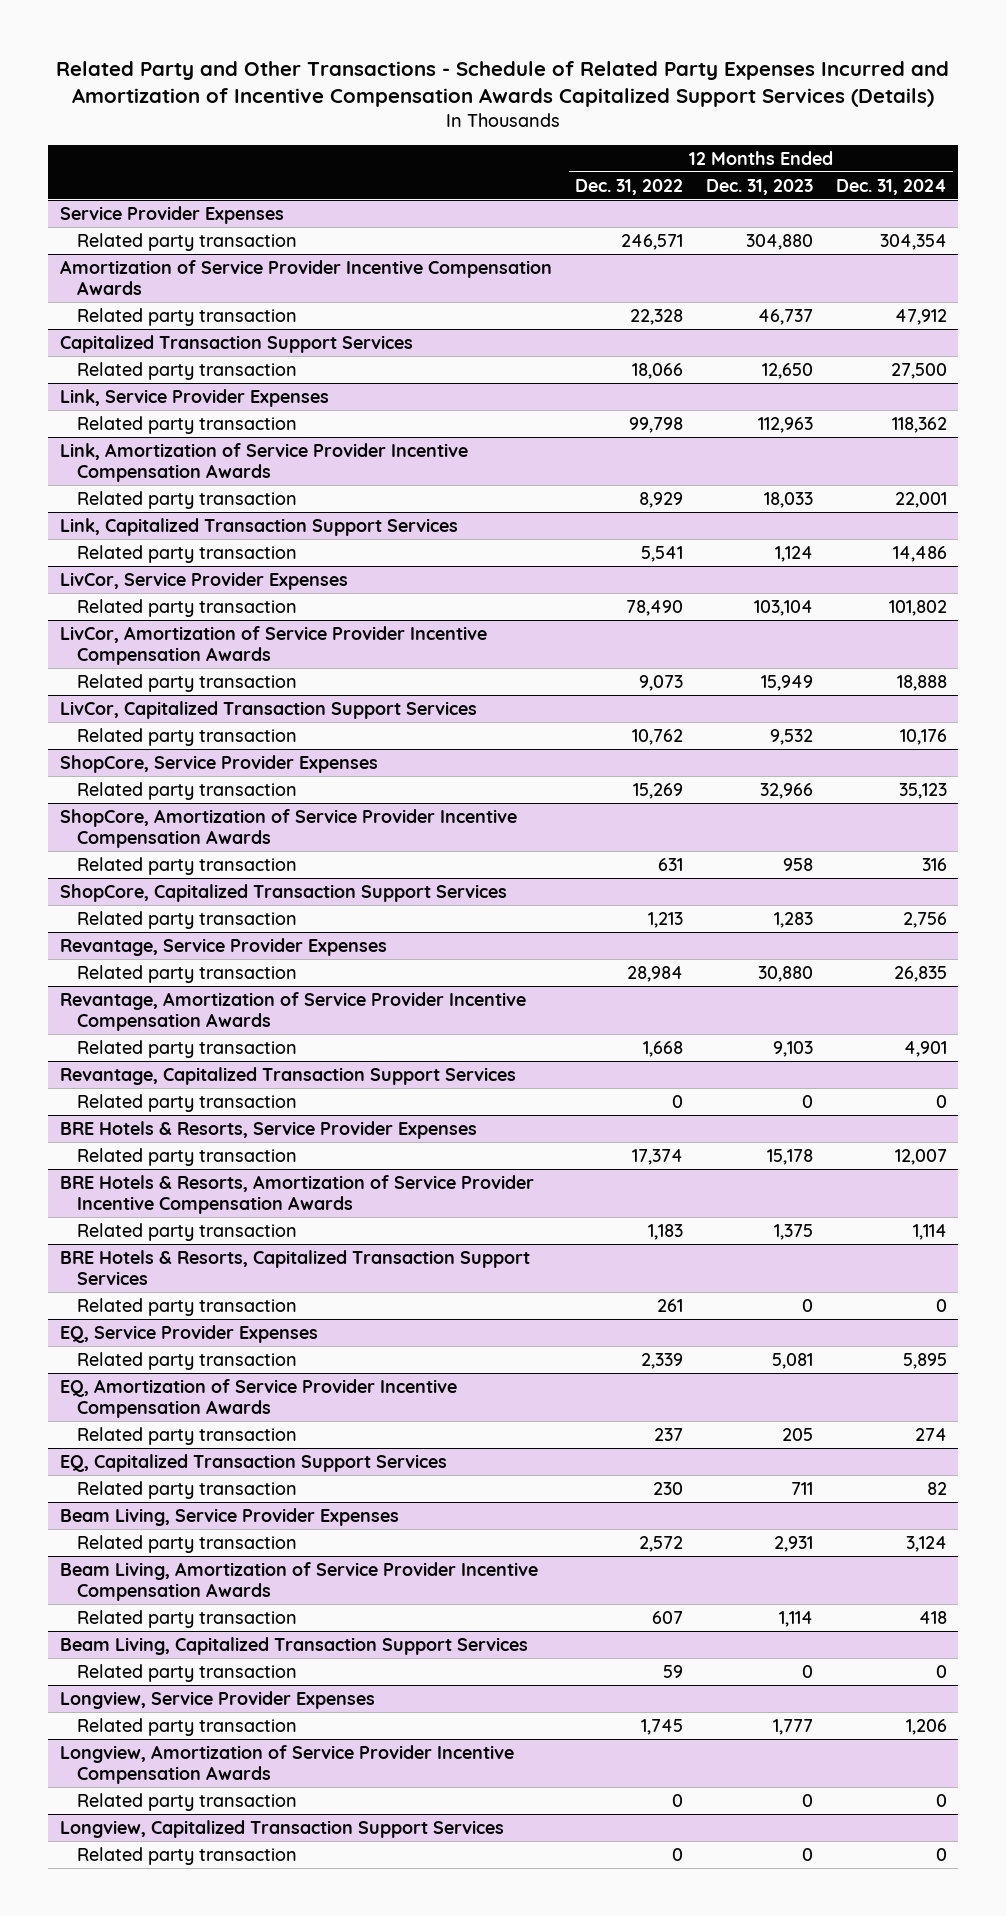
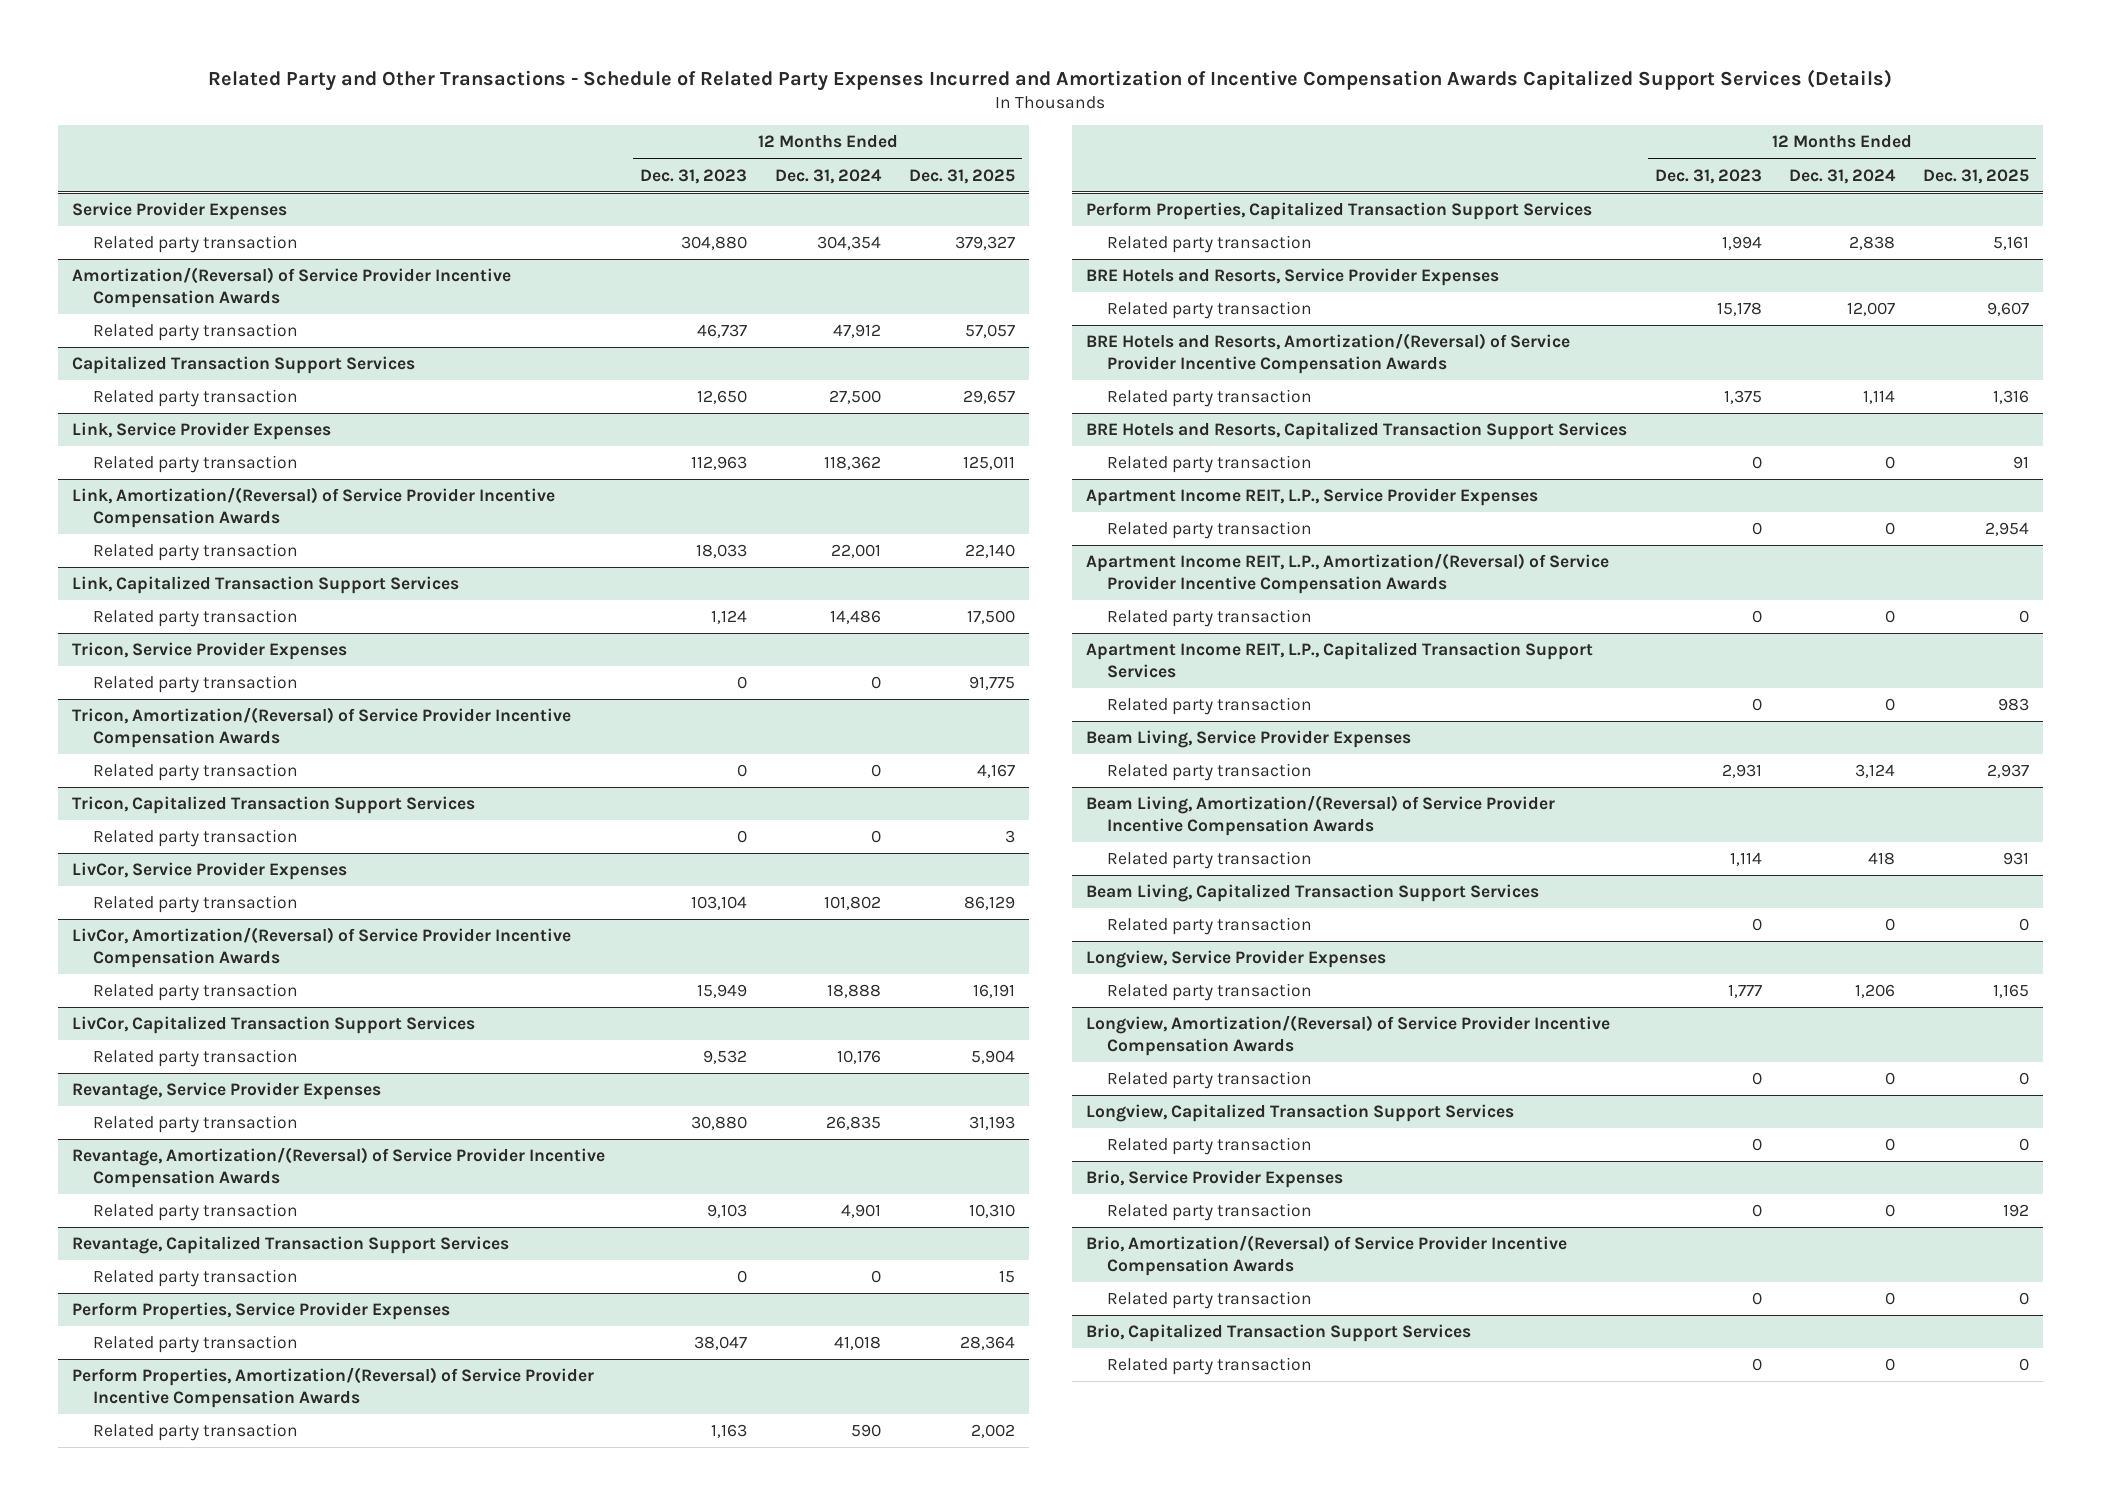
- | 12 Months Ended Dec. 31, 2022 | 12 Months Ended Dec. 31, 2023 | 12 Months Ended Dec. 31, 2024
+ | 12 Months Ended Dec. 31, 2023 | 12 Months Ended Dec. 31, 2024 | 12 Months Ended Dec. 31, 2025
- Amortization of Service Provider Incentive Compensation Awards
+ Amortization/(Reversal) of Service Provider Incentive Compensation Awards
- Link, Amortization of Service Provider Incentive Compensation Awards
+ Link, Amortization/(Reversal) of Service Provider Incentive Compensation Awards
+ Tricon, Service Provider Expenses
+ Related party transaction | 0 | 0 | 91,775
+ Tricon, Amortization/(Reversal) of Service Provider Incentive Compensation Awards
+ Related party transaction | 0 | 0 | 4,167
+ Tricon, Capitalized Transaction Support Services
+ Related party transaction | 0 | 0 | 3
- LivCor, Amortization of Service Provider Incentive Compensation Awards
+ LivCor, Amortization/(Reversal) of Service Provider Incentive Compensation Awards
- ShopCore, Service Provider Expenses
- Related party transaction | 15,269 | 32,966 | 35,123
- ShopCore, Amortization of Service Provider Incentive Compensation Awards
- Related party transaction | 631 | 958 | 316
- ShopCore, Capitalized Transaction Support Services
- Related party transaction | 1,213 | 1,283 | 2,756
- Revantage, Amortization of Service Provider Incentive Compensation Awards
+ Revantage, Amortization/(Reversal) of Service Provider Incentive Compensation Awards
- BRE Hotels & Resorts, Service Provider Expenses
+ Perform Properties, Service Provider Expenses
+ Related party transaction | 38,047 | 41,018 | 28,364
+ Perform Properties, Amortization/(Reversal) of Service Provider Incentive Compensation Awards
+ Related party transaction | 1,163 | 590 | 2,002
+ Perform Properties, Capitalized Transaction Support Services
+ Related party transaction | 1,994 | 2,838 | 5,161
+ BRE Hotels and Resorts, Service Provider Expenses
- BRE Hotels & Resorts, Amortization of Service Provider Incentive Compensation Awards
+ BRE Hotels and Resorts, Amortization/(Reversal) of Service Provider Incentive Compensation Awards
- BRE Hotels & Resorts, Capitalized Transaction Support Services
+ BRE Hotels and Resorts, Capitalized Transaction Support Services
- EQ, Service Provider Expenses
- Related party transaction | 2,339 | 5,081 | 5,895
- EQ, Amortization of Service Provider Incentive Compensation Awards
- Related party transaction | 237 | 205 | 274
- EQ, Capitalized Transaction Support Services
- Related party transaction | 230 | 711 | 82
+ Apartment Income REIT, L.P., Service Provider Expenses
+ Related party transaction | 0 | 0 | 2,954
+ Apartment Income REIT, L.P., Amortization/(Reversal) of Service Provider Incentive Compensation Awards
+ Related party transaction | 0 | 0 | 0
+ Apartment Income REIT, L.P., Capitalized Transaction Support Services
+ Related party transaction | 0 | 0 | 983
- Beam Living, Amortization of Service Provider Incentive Compensation Awards
+ Beam Living, Amortization/(Reversal) of Service Provider Incentive Compensation Awards
- Longview, Amortization of Service Provider Incentive Compensation Awards
+ Longview, Amortization/(Reversal) of Service Provider Incentive Compensation Awards
+ Brio, Service Provider Expenses
+ Related party transaction | 0 | 0 | 192
+ Brio, Amortization/(Reversal) of Service Provider Incentive Compensation Awards
+ Related party transaction | 0 | 0 | 0
+ Brio, Capitalized Transaction Support Services
+ Related party transaction | 0 | 0 | 0

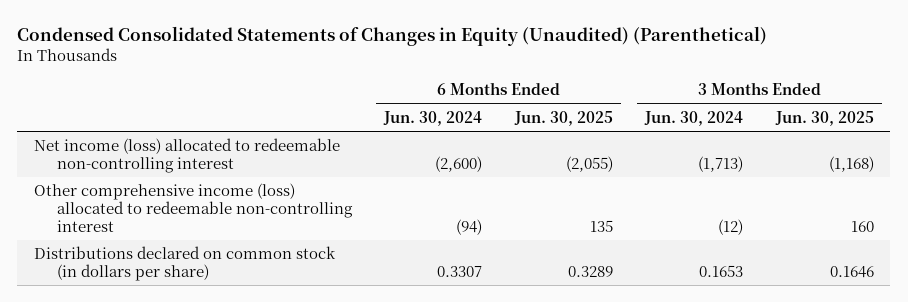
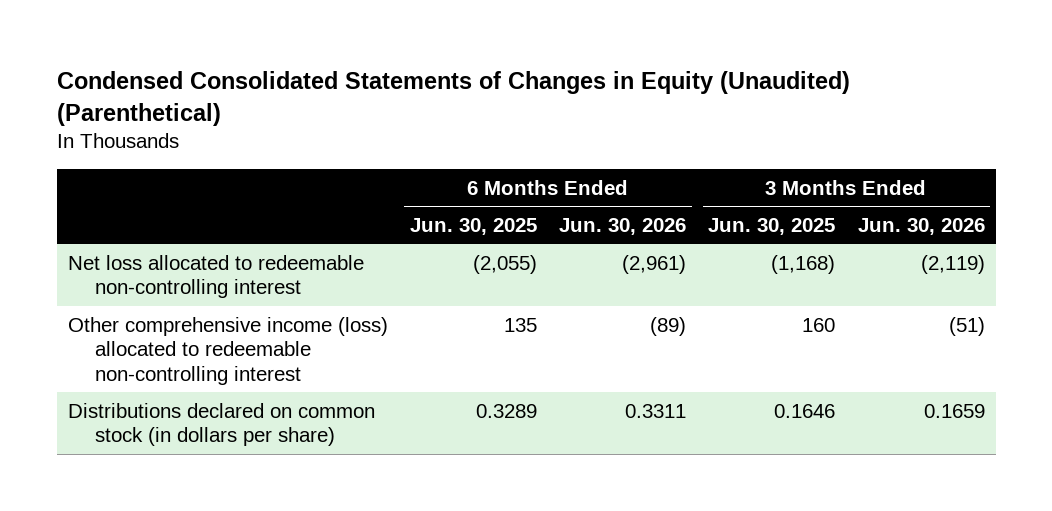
- | 6 Months Ended Jun. 30, 2024 | 6 Months Ended Jun. 30, 2025 | 3 Months Ended Jun. 30, 2024 | 3 Months Ended Jun. 30, 2025
+ | 6 Months Ended Jun. 30, 2025 | 6 Months Ended Jun. 30, 2026 | 3 Months Ended Jun. 30, 2025 | 3 Months Ended Jun. 30, 2026
- Net income (loss) allocated to redeemable non-controlling interest | (2,600) | (2,055) | (1,713) | (1,168)
+ Net loss allocated to redeemable non-controlling interest | (2,055) | (2,961) | (1,168) | (2,119)

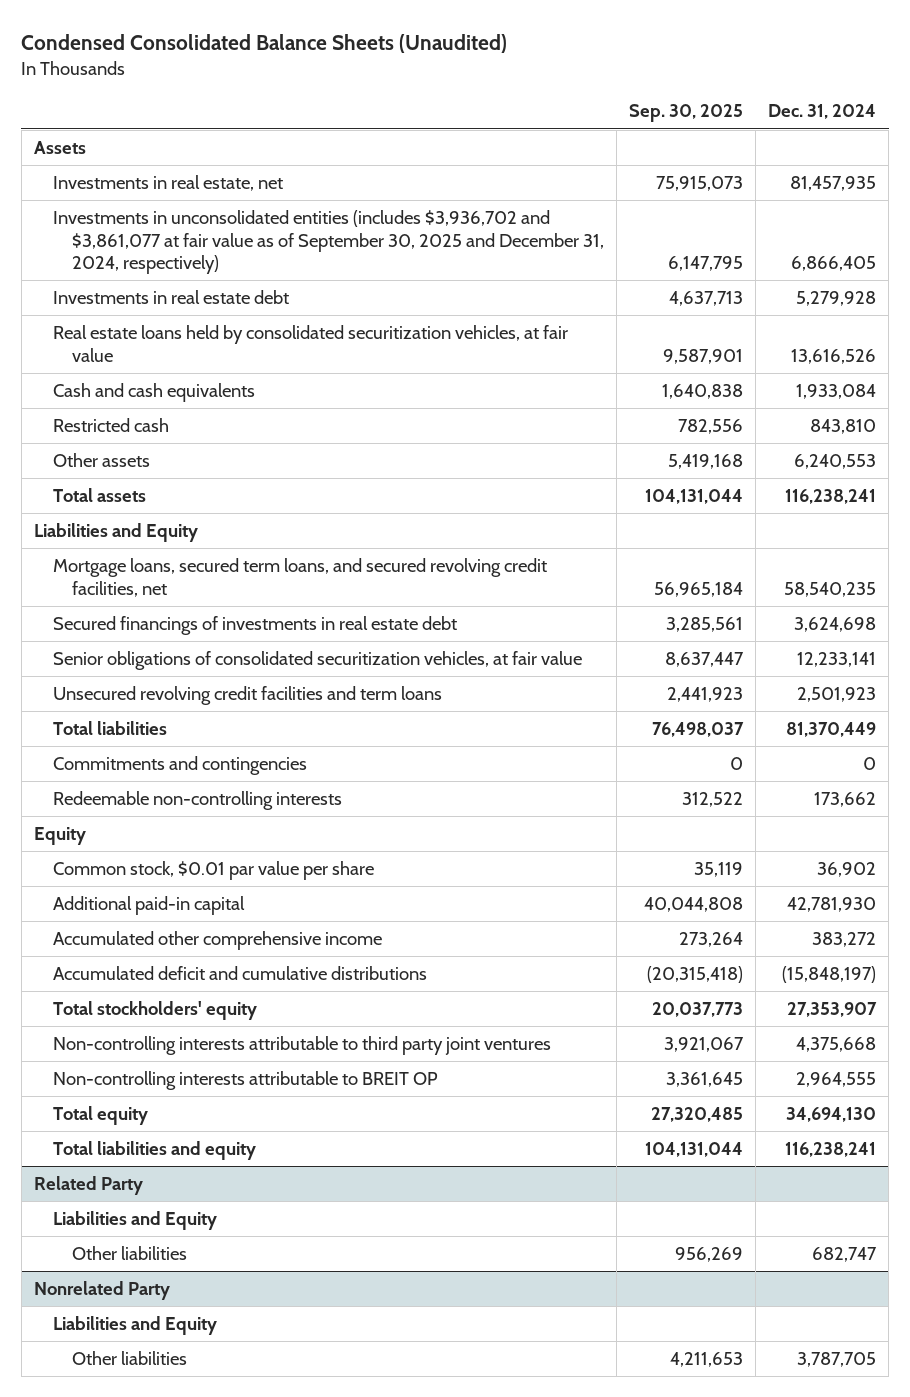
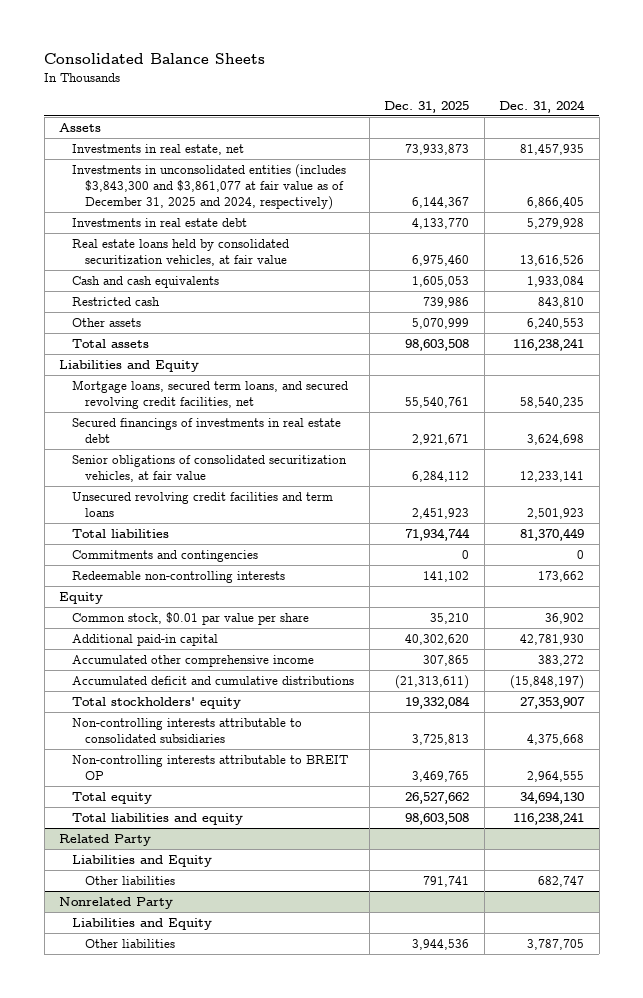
- Condensed Consolidated Balance Sheets (Unaudited)
+ Consolidated Balance Sheets
- | Sep. 30, 2025 | Dec. 31, 2024
+ | Dec. 31, 2025 | Dec. 31, 2024
- Investments in unconsolidated entities (includes $3,936,702 and $3,861,077 at fair value as of September 30, 2025 and December 31, 2024, respectively) | 6,147,795 | 6,866,405
+ Investments in unconsolidated entities (includes $3,843,300 and $3,861,077 at fair value as of December 31, 2025 and 2024, respectively) | 6,144,367 | 6,866,405
- Non-controlling interests attributable to third party joint ventures | 3,921,067 | 4,375,668
+ Non-controlling interests attributable to consolidated subsidiaries | 3,725,813 | 4,375,668

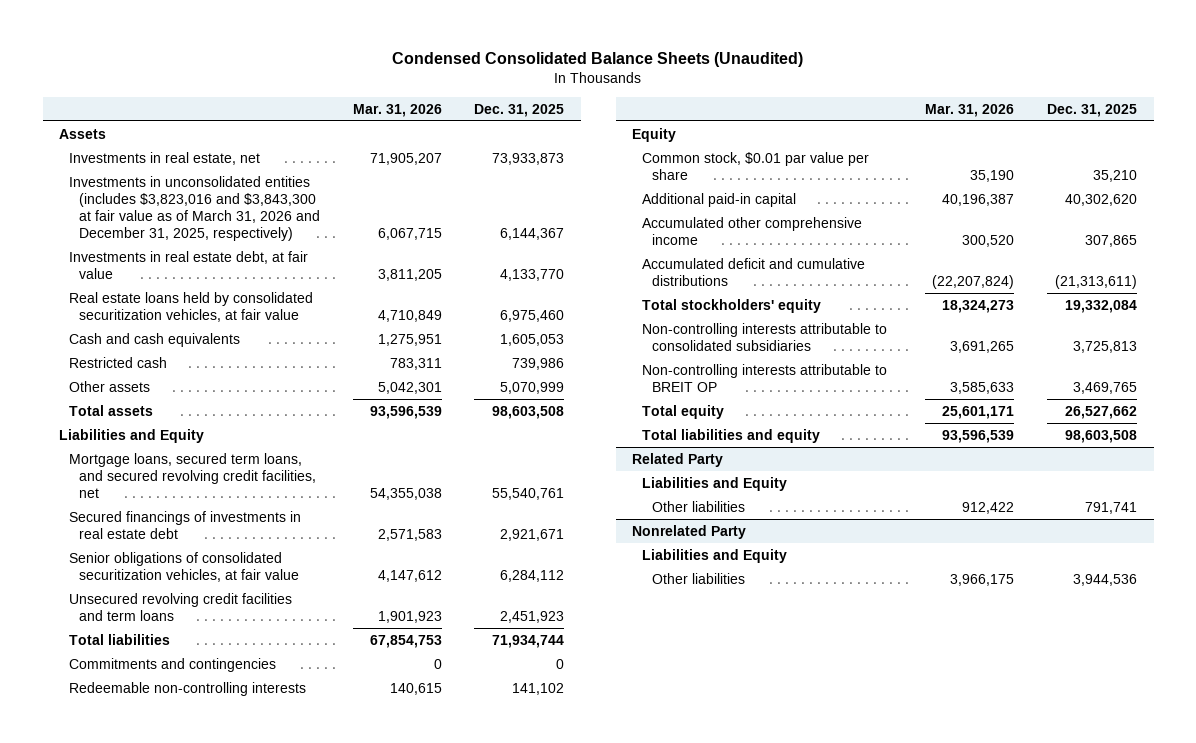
- Consolidated Balance Sheets
+ Condensed Consolidated Balance Sheets (Unaudited)
- | Dec. 31, 2025 | Dec. 31, 2024
+ | Mar. 31, 2026 | Dec. 31, 2025
- Investments in unconsolidated entities (includes $3,843,300 and $3,861,077 at fair value as of December 31, 2025 and 2024, respectively) | 6,144,367 | 6,866,405
- Investments in real estate debt | 4,133,770 | 5,279,928
+ Investments in unconsolidated entities (includes $3,823,016 and $3,843,300 at fair value as of March 31, 2026 and December 31, 2025, respectively) | 6,067,715 | 6,144,367
+ Investments in real estate debt, at fair value | 3,811,205 | 4,133,770

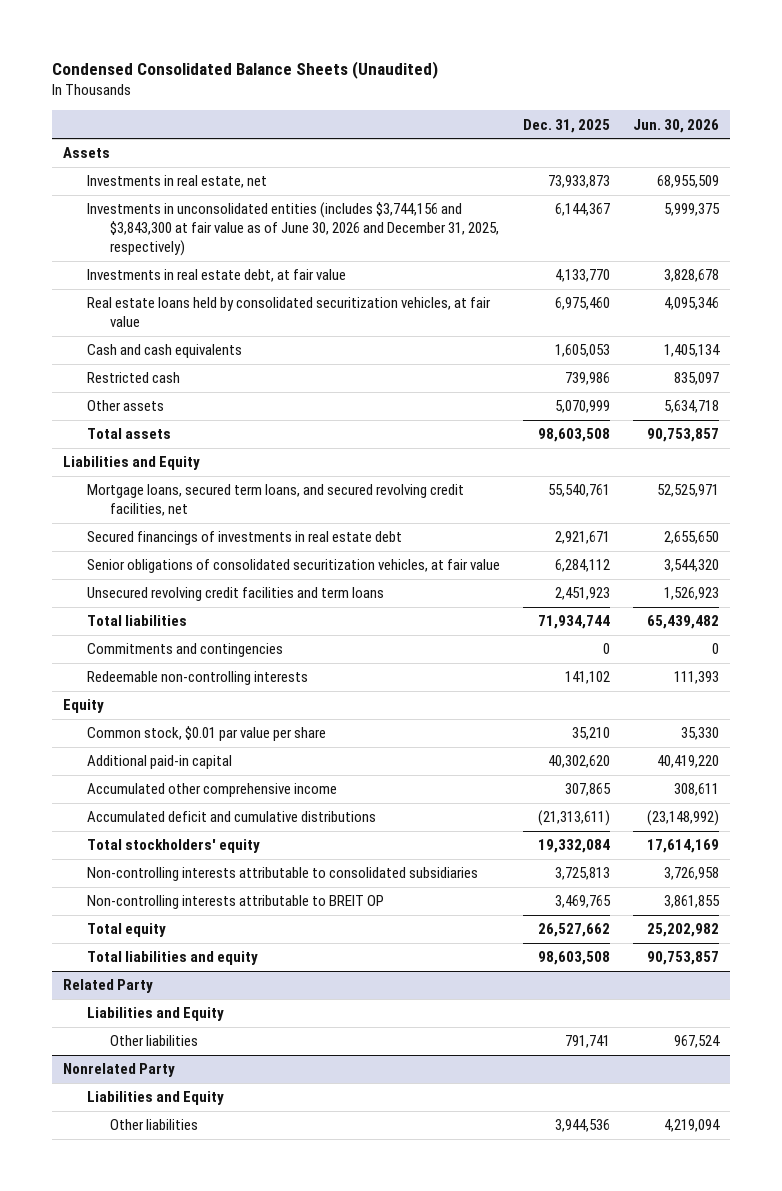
- | Mar. 31, 2026 | Dec. 31, 2025
+ | Dec. 31, 2025 | Jun. 30, 2026
- Investments in unconsolidated entities (includes $3,823,016 and $3,843,300 at fair value as of March 31, 2026 and December 31, 2025, respectively) | 6,067,715 | 6,144,367
+ Investments in unconsolidated entities (includes $3,744,156 and $3,843,300 at fair value as of June 30, 2026 and December 31, 2025, respectively) | 6,144,367 | 5,999,375

